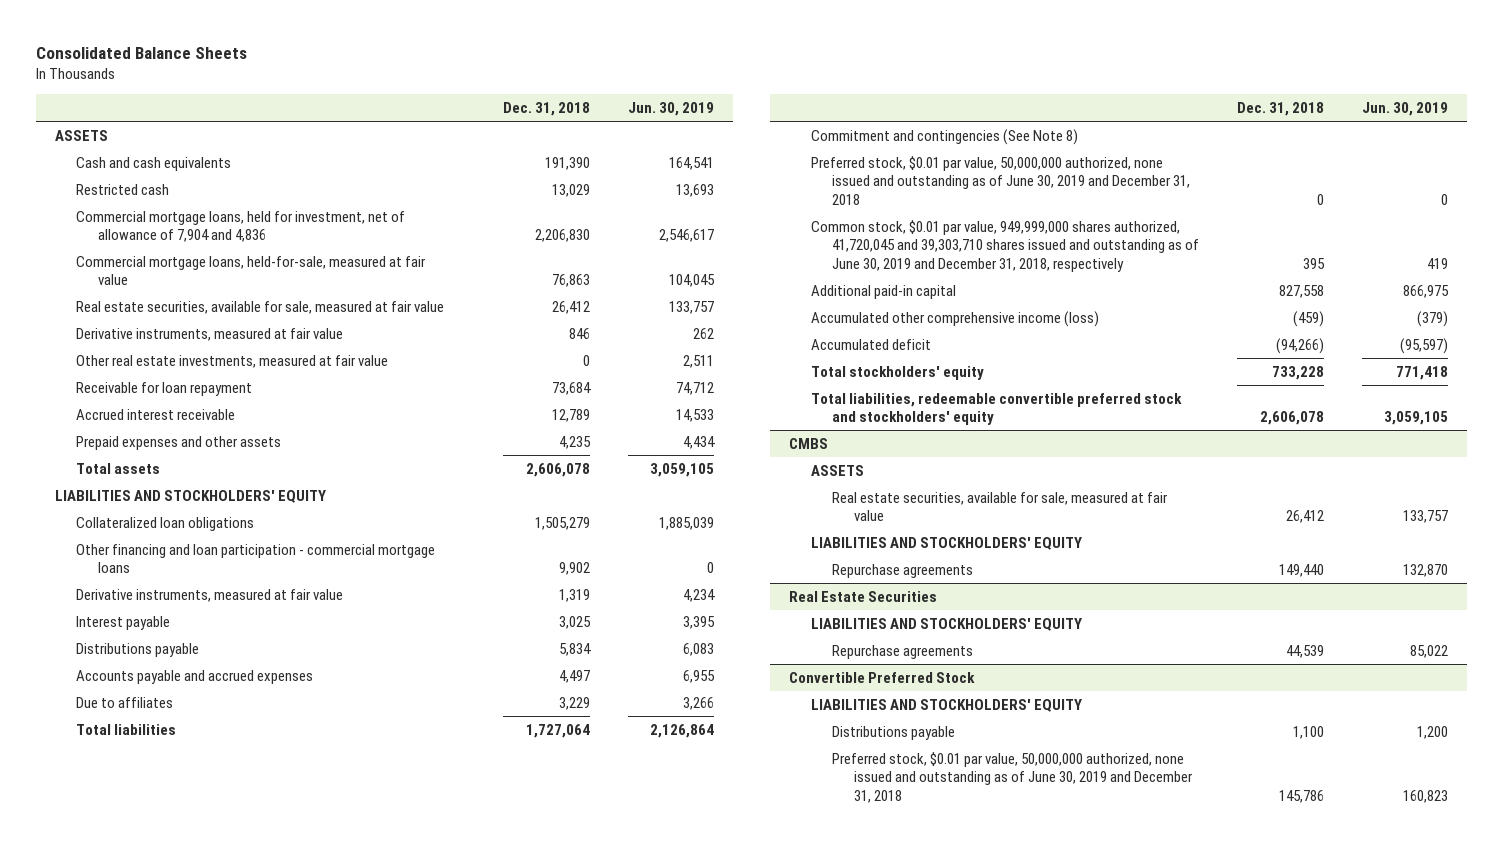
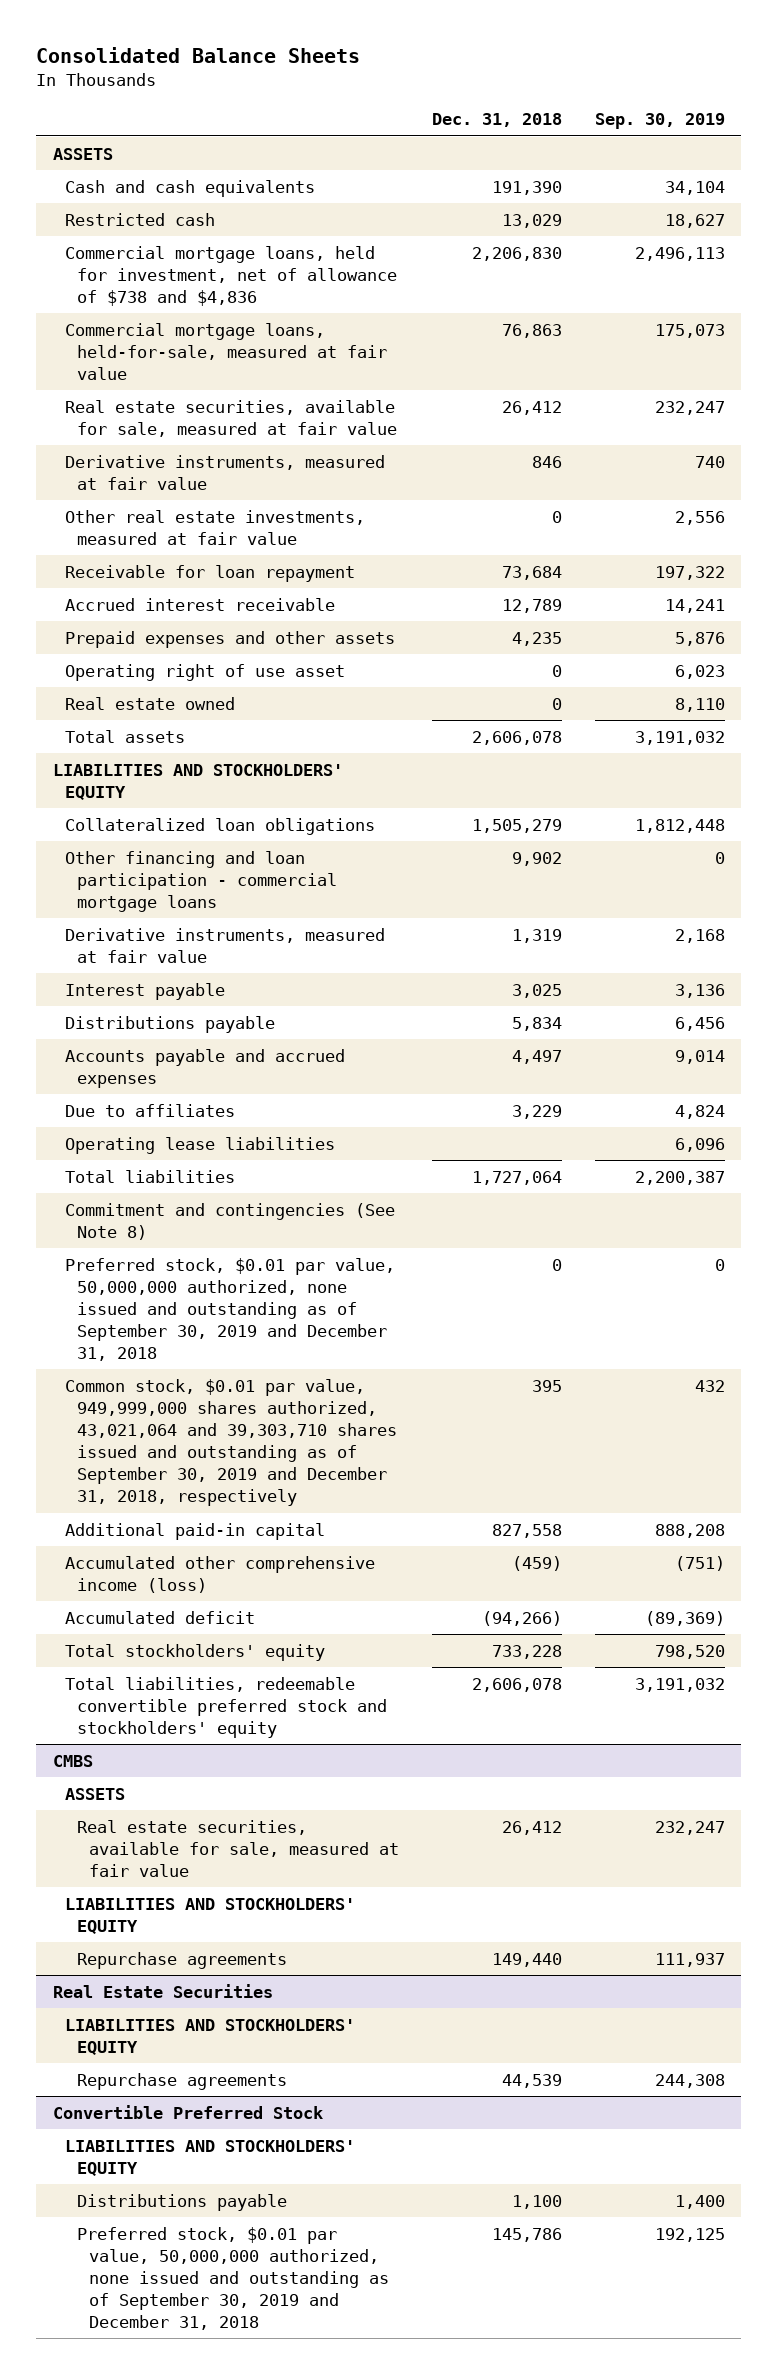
- | Dec. 31, 2018 | Jun. 30, 2019
+ | Dec. 31, 2018 | Sep. 30, 2019
- Commercial mortgage loans, held for investment, net of allowance of 7,904 and 4,836 | 2,206,830 | 2,546,617
+ Commercial mortgage loans, held for investment, net of allowance of $738 and $4,836 | 2,206,830 | 2,496,113
+ Operating right of use asset | 0 | 6,023
+ Real estate owned | 0 | 8,110
+ Operating lease liabilities | | 6,096
- Preferred stock, $0.01 par value, 50,000,000 authorized, none issued and outstanding as of June 30, 2019 and December 31, 2018 | 0 | 0
- Common stock, $0.01 par value, 949,999,000 shares authorized, 41,720,045 and 39,303,710 shares issued and outstanding as of June 30, 2019 and December 31, 2018, respectively | 395 | 419
+ Preferred stock, $0.01 par value, 50,000,000 authorized, none issued and outstanding as of September 30, 2019 and December 31, 2018 | 0 | 0
+ Common stock, $0.01 par value, 949,999,000 shares authorized, 43,021,064 and 39,303,710 shares issued and outstanding as of September 30, 2019 and December 31, 2018, respectively | 395 | 432
@ Convertible Preferred Stock
- Preferred stock, $0.01 par value, 50,000,000 authorized, none issued and outstanding as of June 30, 2019 and December 31, 2018 | 145,786 | 160,823
+ Preferred stock, $0.01 par value, 50,000,000 authorized, none issued and outstanding as of September 30, 2019 and December 31, 2018 | 145,786 | 192,125

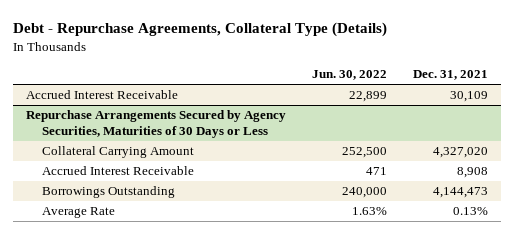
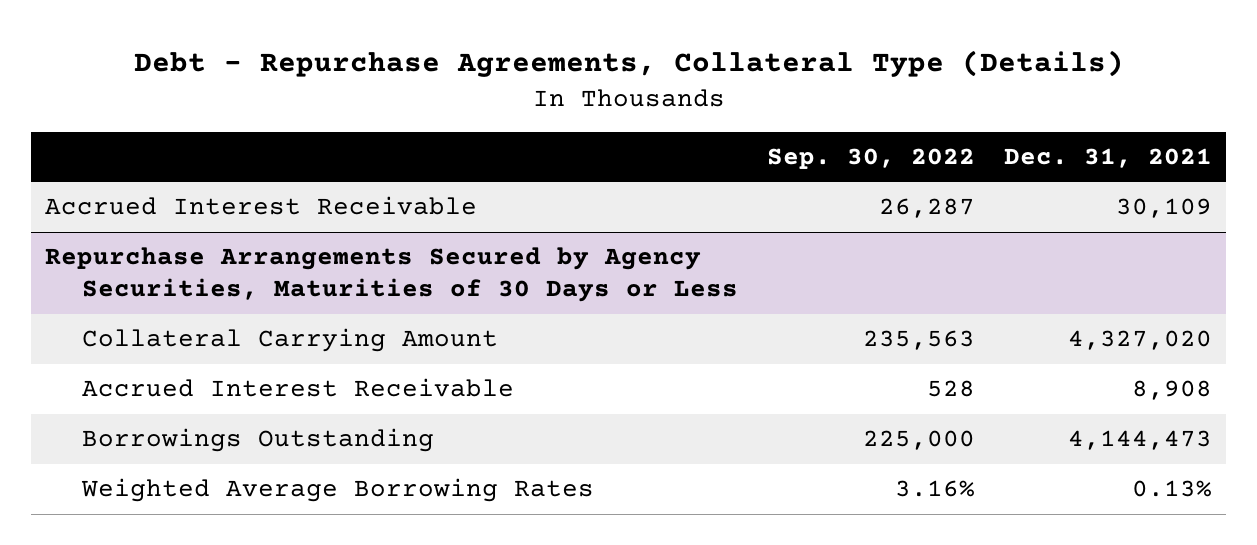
- | Jun. 30, 2022 | Dec. 31, 2021
+ | Sep. 30, 2022 | Dec. 31, 2021
@ Repurchase Arrangements Secured by Agency Securities, Maturities of 30 Days or Less
- Average Rate | 1.63% | 0.13%
+ Weighted Average Borrowing Rates | 3.16% | 0.13%

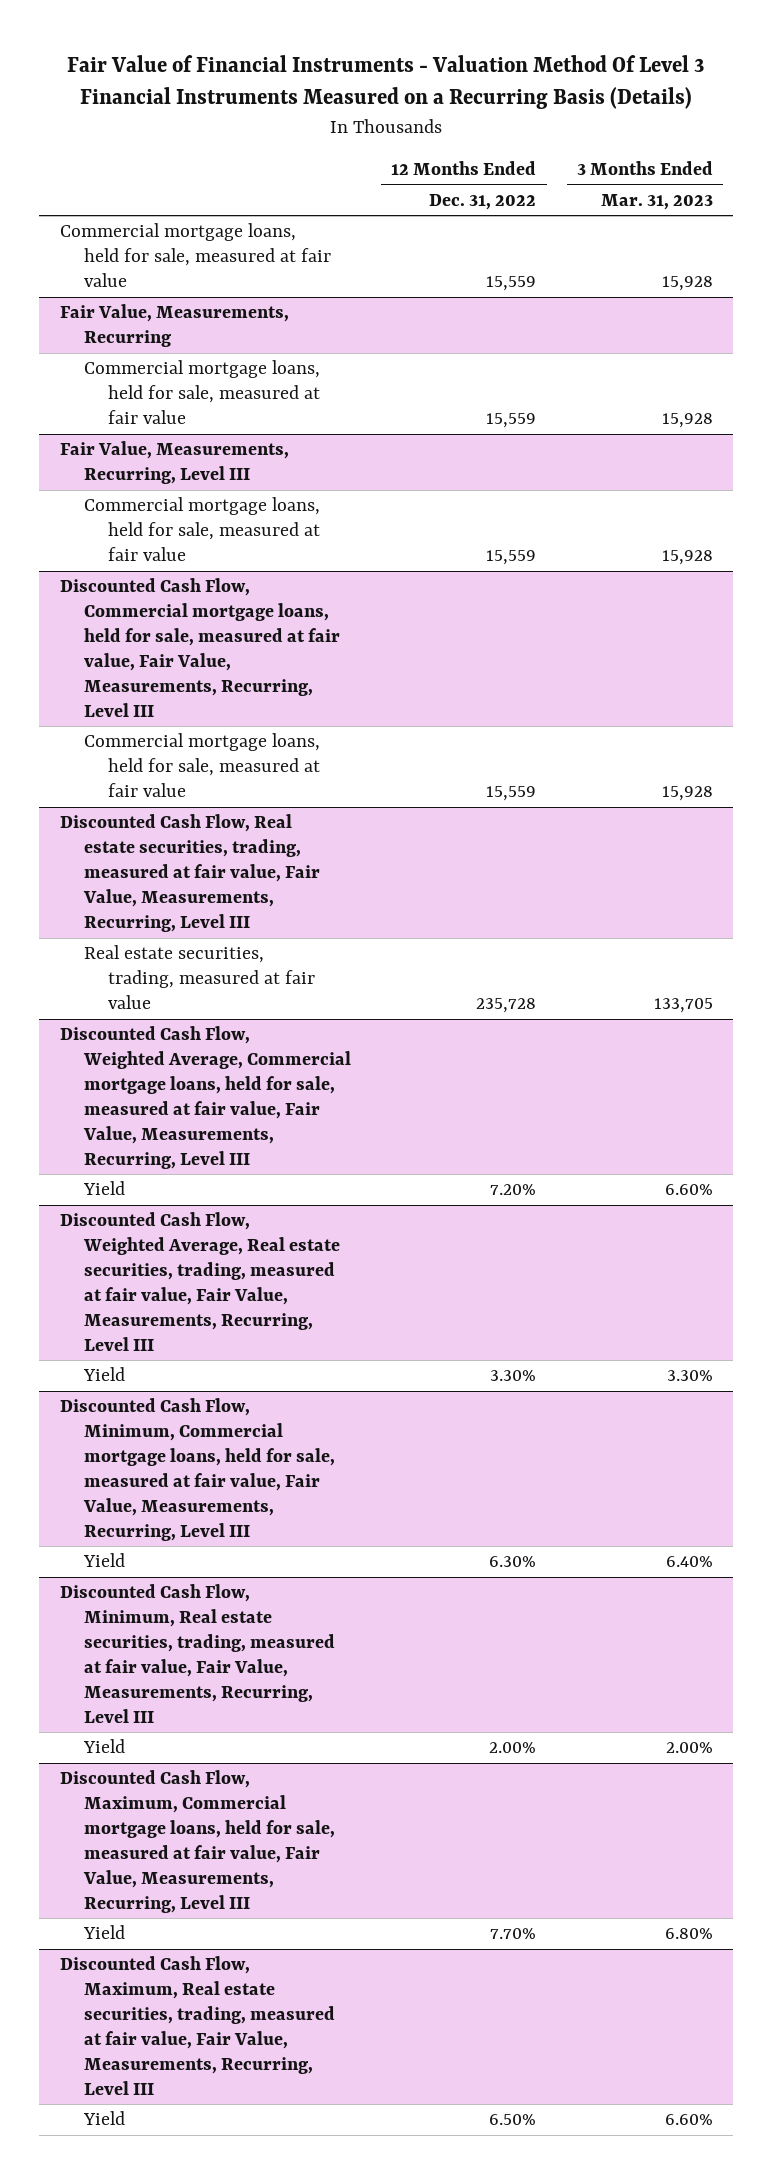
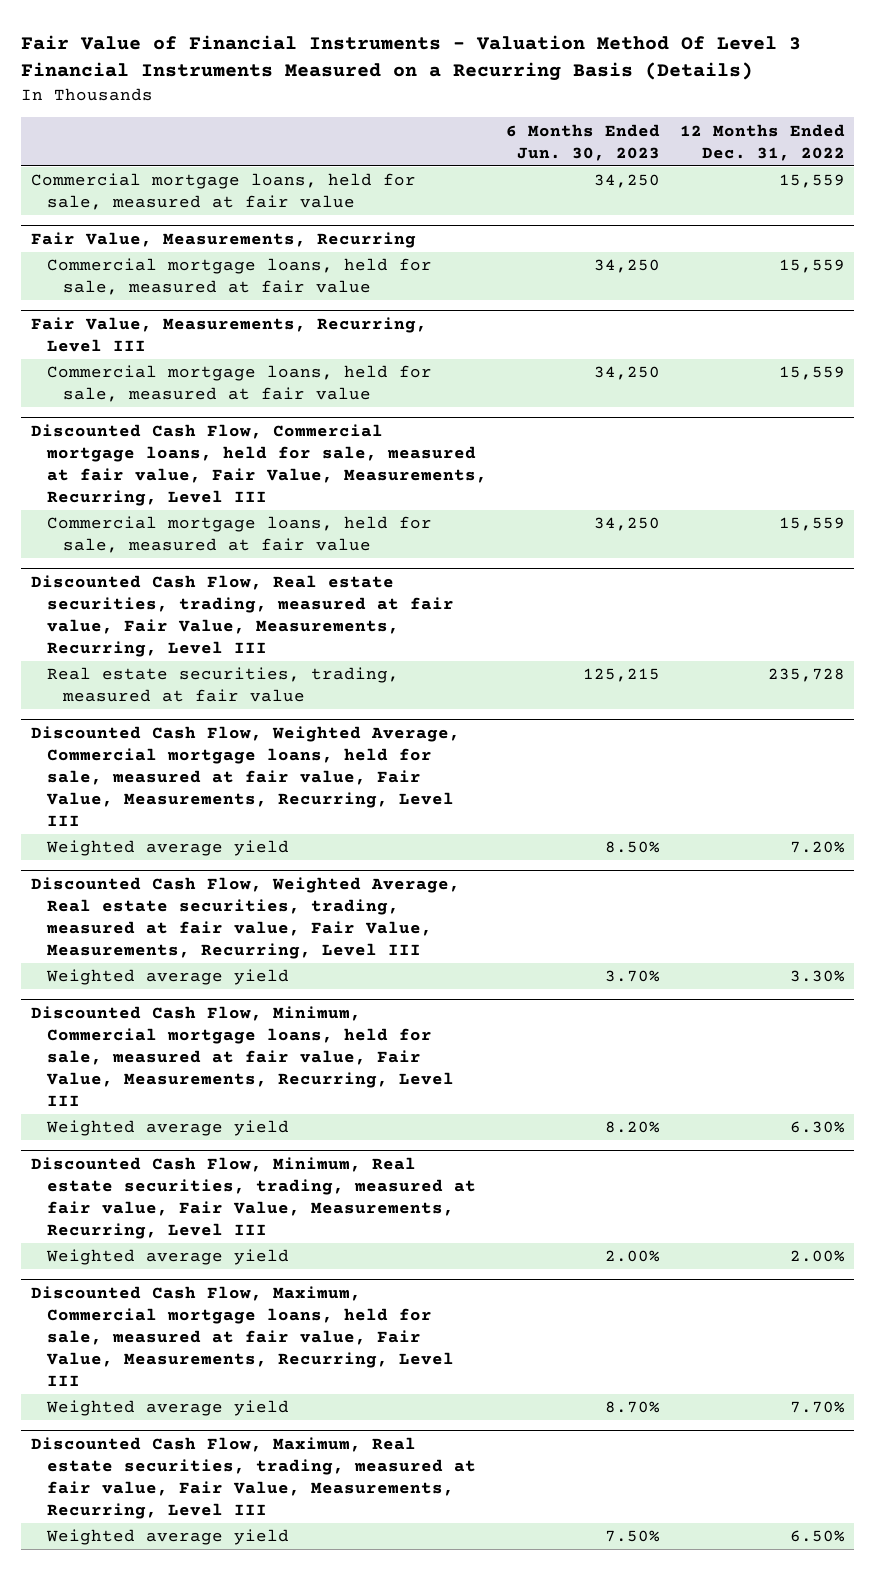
- | 12 Months Ended Dec. 31, 2022 | 3 Months Ended Mar. 31, 2023
+ | 6 Months Ended Jun. 30, 2023 | 12 Months Ended Dec. 31, 2022
@ Discounted Cash Flow, Weighted Average, Commercial mortgage loans, held for sale, measured at fair value, Fair Value, Measurements, Recurring, Level III
- Yield | 7.20% | 6.60%
+ Weighted average yield | 8.50% | 7.20%
@ Discounted Cash Flow, Weighted Average, Real estate securities, trading, measured at fair value, Fair Value, Measurements, Recurring, Level III
- Yield | 3.30% | 3.30%
+ Weighted average yield | 3.70% | 3.30%
@ Discounted Cash Flow, Minimum, Commercial mortgage loans, held for sale, measured at fair value, Fair Value, Measurements, Recurring, Level III
- Yield | 6.30% | 6.40%
+ Weighted average yield | 8.20% | 6.30%
@ Discounted Cash Flow, Minimum, Real estate securities, trading, measured at fair value, Fair Value, Measurements, Recurring, Level III
- Yield | 2.00% | 2.00%
+ Weighted average yield | 2.00% | 2.00%
@ Discounted Cash Flow, Maximum, Commercial mortgage loans, held for sale, measured at fair value, Fair Value, Measurements, Recurring, Level III
- Yield | 7.70% | 6.80%
+ Weighted average yield | 8.70% | 7.70%
@ Discounted Cash Flow, Maximum, Real estate securities, trading, measured at fair value, Fair Value, Measurements, Recurring, Level III
- Yield | 6.50% | 6.60%
+ Weighted average yield | 7.50% | 6.50%

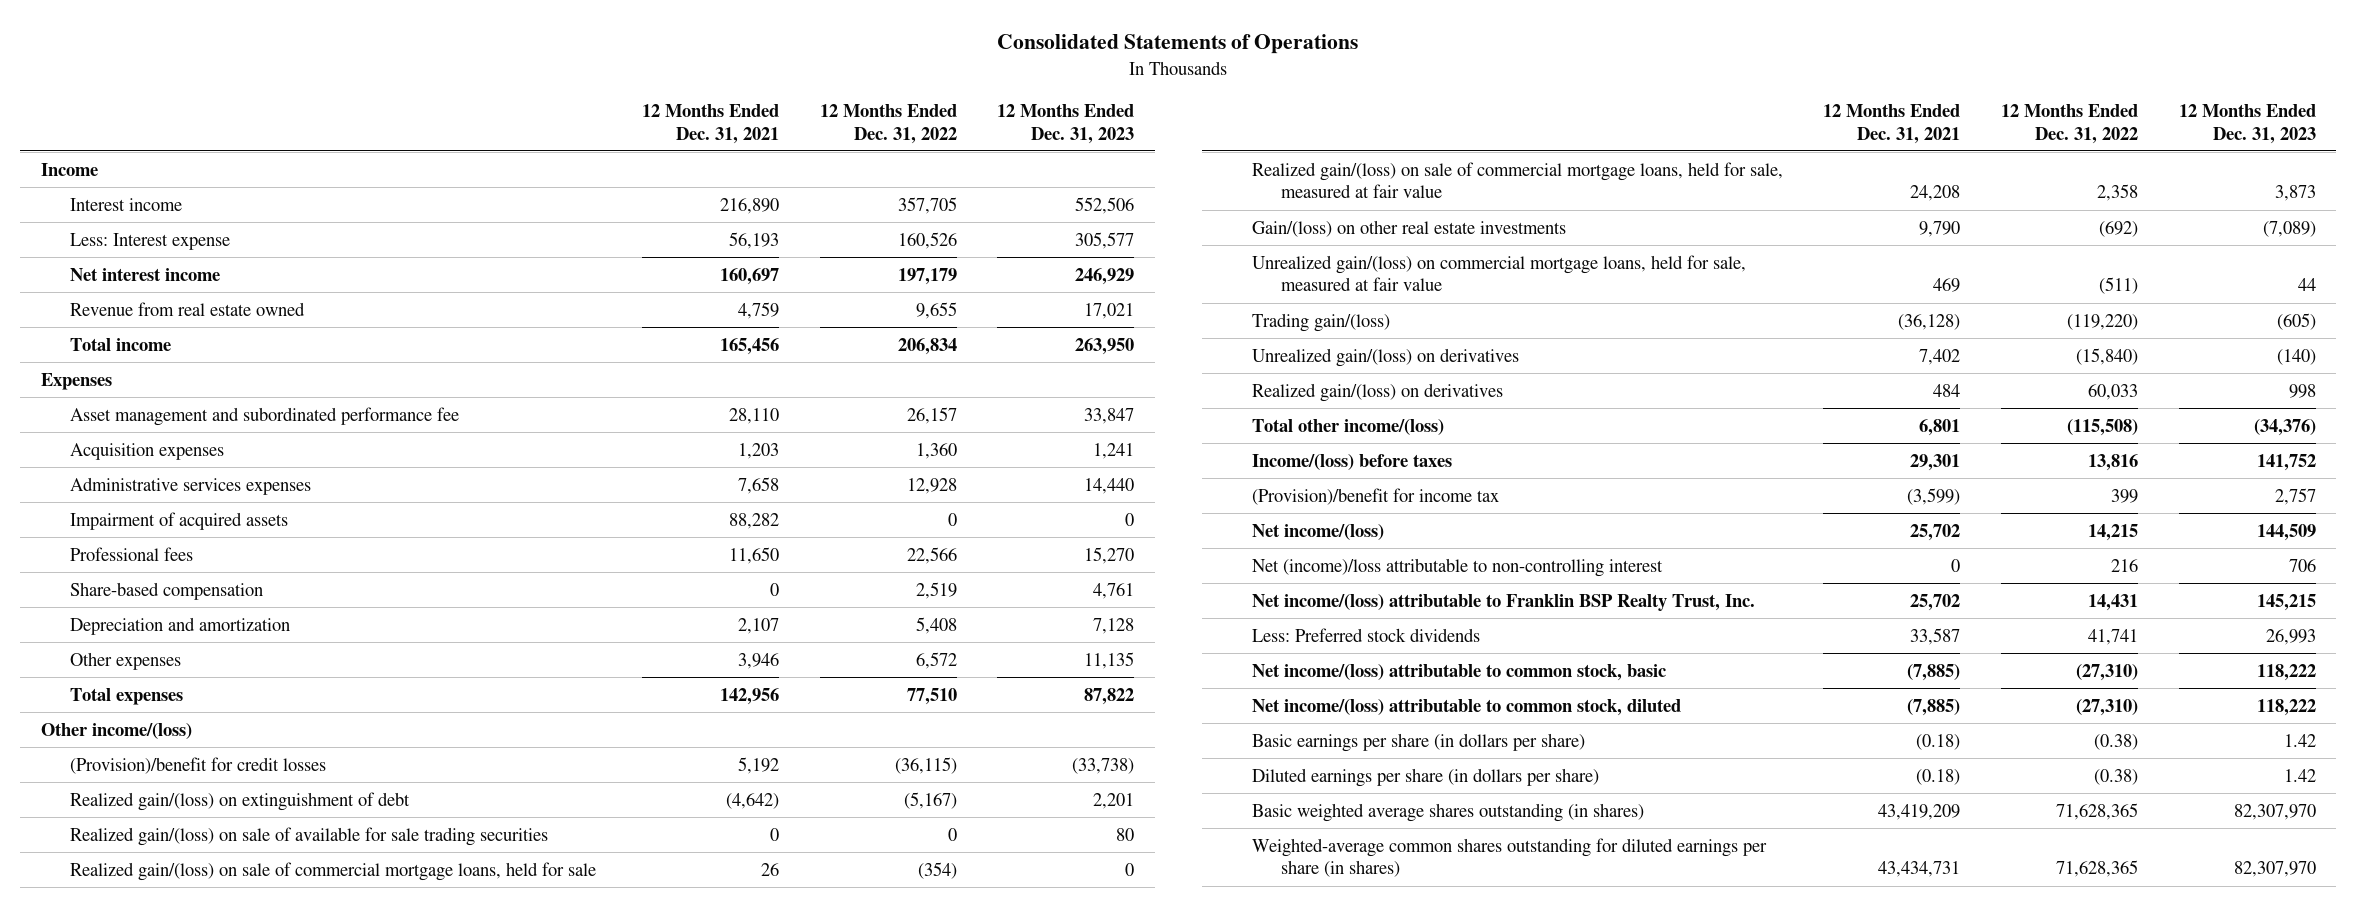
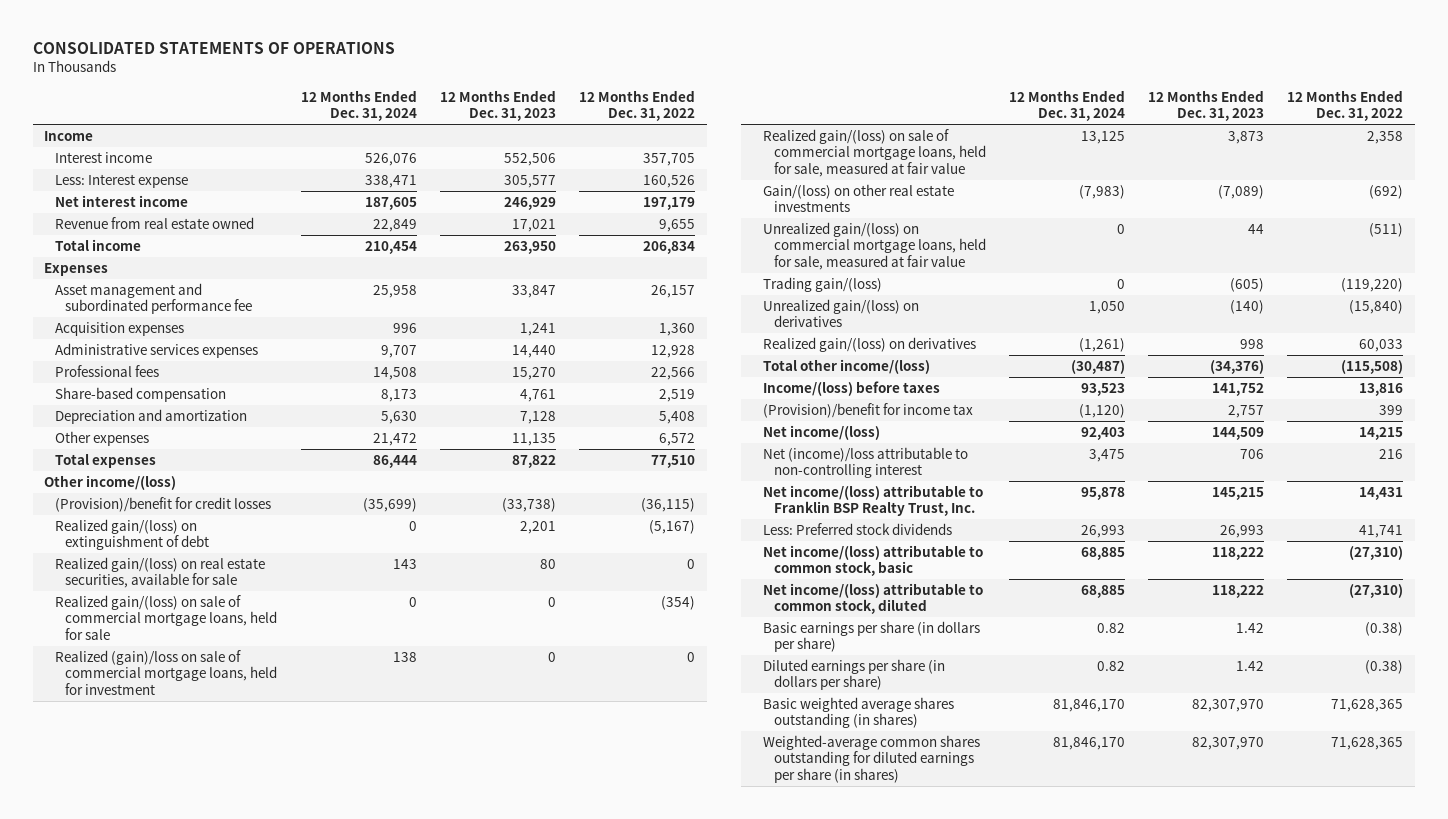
- Consolidated Statements of Operations
+ CONSOLIDATED STATEMENTS OF OPERATIONS
- | 12 Months Ended Dec. 31, 2021 | 12 Months Ended Dec. 31, 2022 | 12 Months Ended Dec. 31, 2023
+ | 12 Months Ended Dec. 31, 2024 | 12 Months Ended Dec. 31, 2023 | 12 Months Ended Dec. 31, 2022
- Impairment of acquired assets | 88,282 | 0 | 0
- Realized gain/(loss) on sale of available for sale trading securities | 0 | 0 | 80
+ Realized gain/(loss) on real estate securities, available for sale | 143 | 80 | 0
+ Realized (gain)/loss on sale of commercial mortgage loans, held for investment | 138 | 0 | 0

